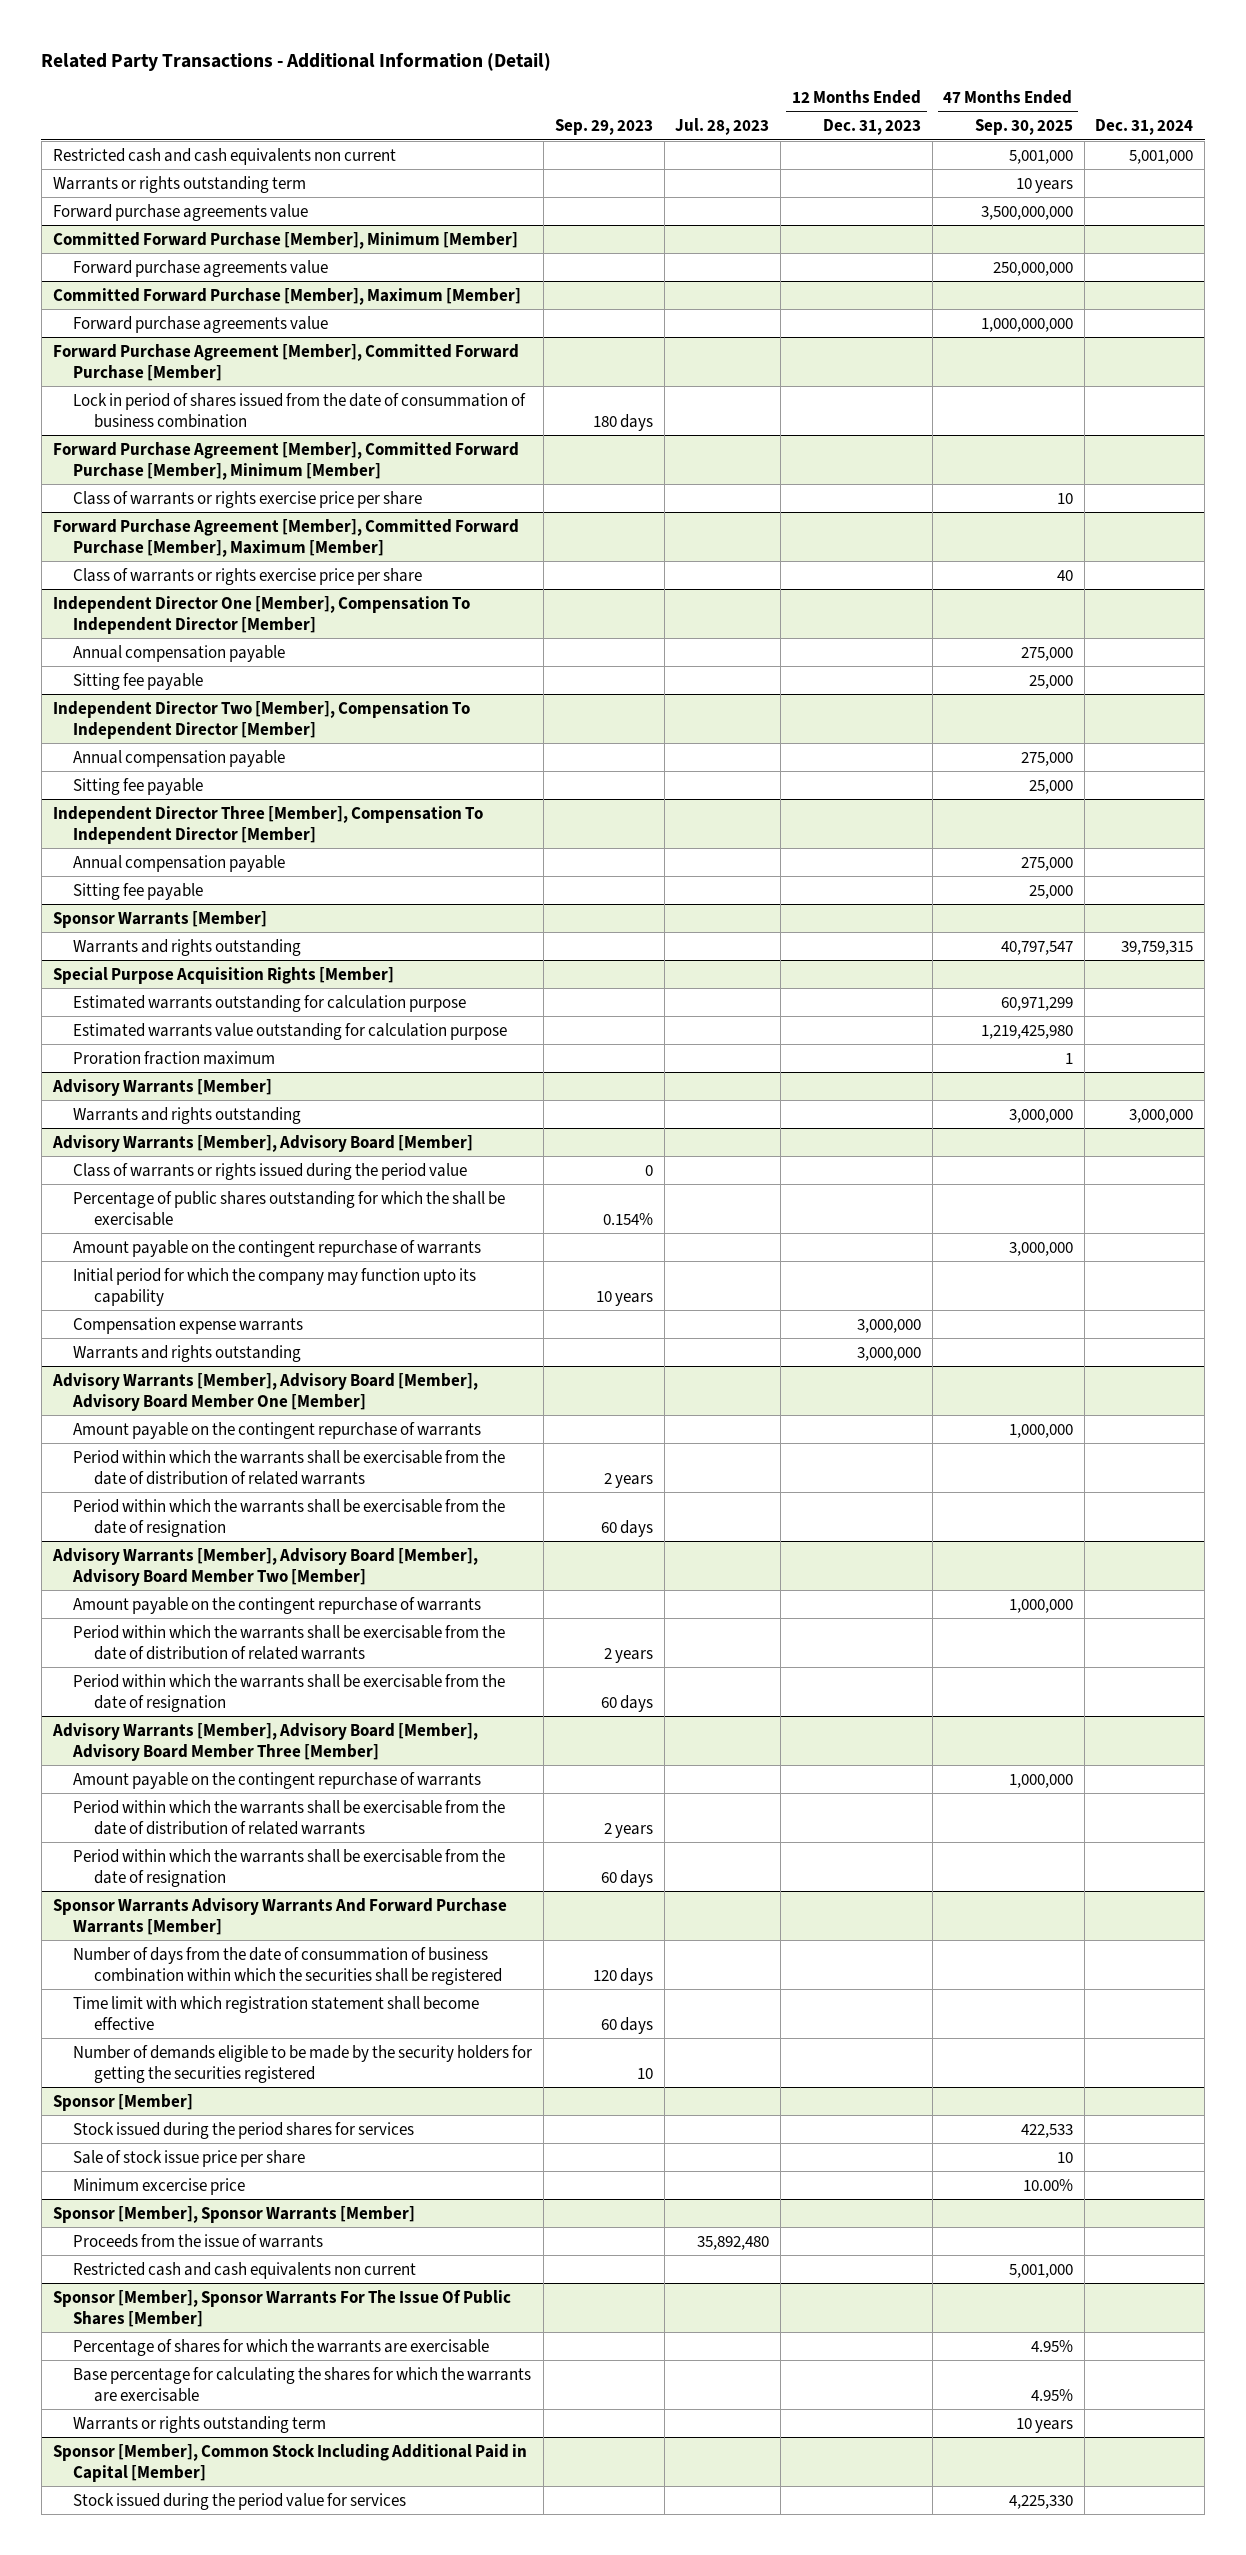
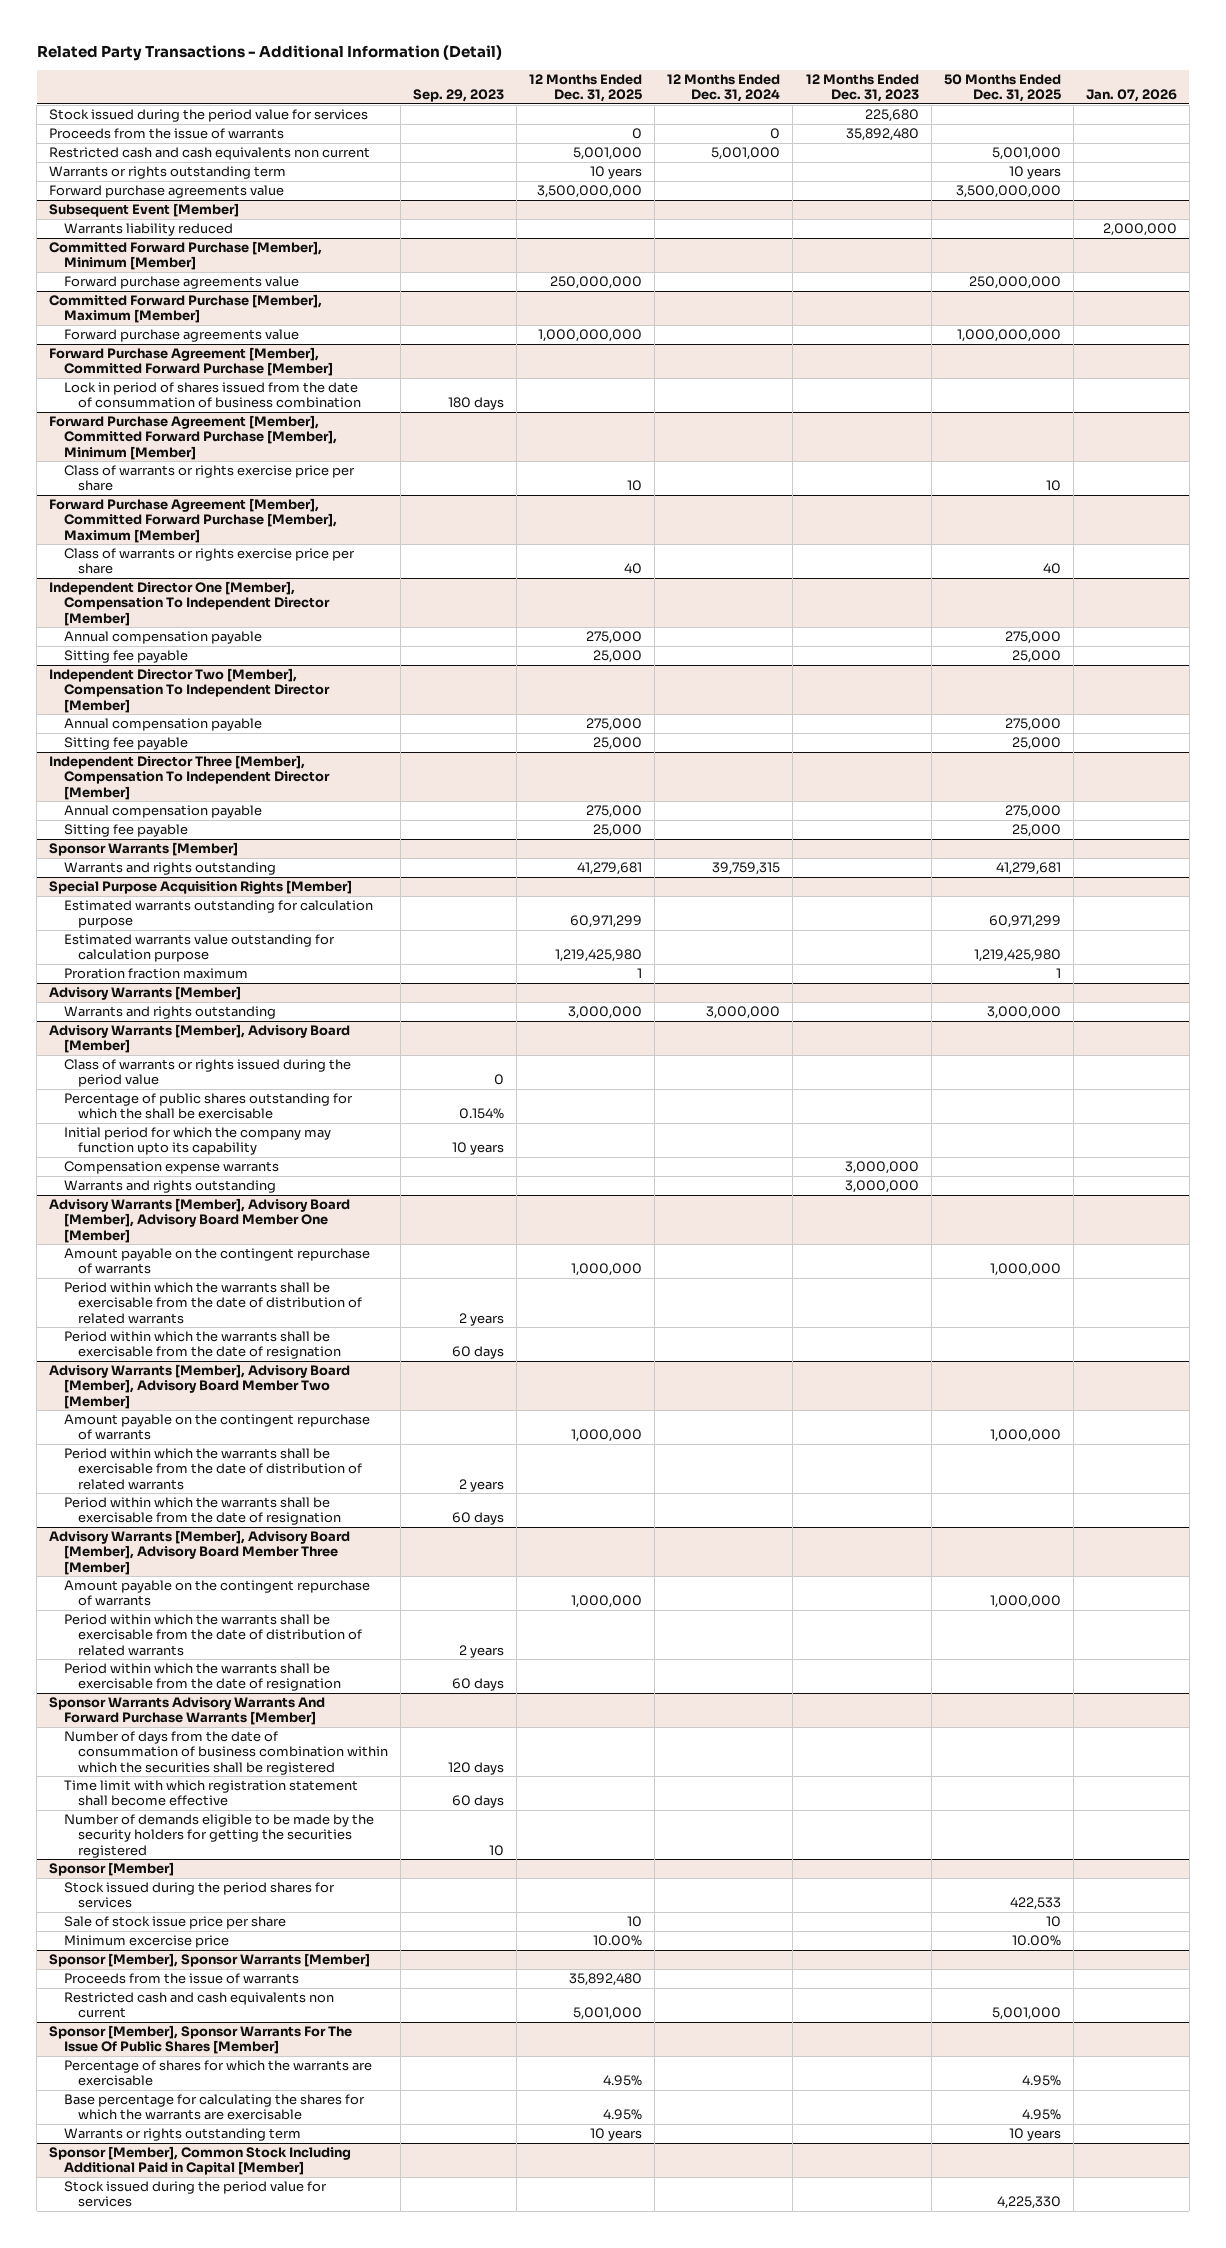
- | Sep. 29, 2023 | Jul. 28, 2023 | 12 Months Ended Dec. 31, 2023 | 47 Months Ended Sep. 30, 2025 | Dec. 31, 2024
+ | Sep. 29, 2023 | 12 Months Ended Dec. 31, 2025 | 12 Months Ended Dec. 31, 2024 | 12 Months Ended Dec. 31, 2023 | 50 Months Ended Dec. 31, 2025 | Jan. 07, 2026
+ Stock issued during the period value for services | | | | 225,680 | |
+ Proceeds from the issue of warrants | | 0 | 0 | 35,892,480 | |
+ Subsequent Event [Member]
+ Warrants liability reduced | | | | | | 2,000,000
@ Advisory Warrants [Member], Advisory Board [Member]
- Amount payable on the contingent repurchase of warrants | | | | 3,000,000 |

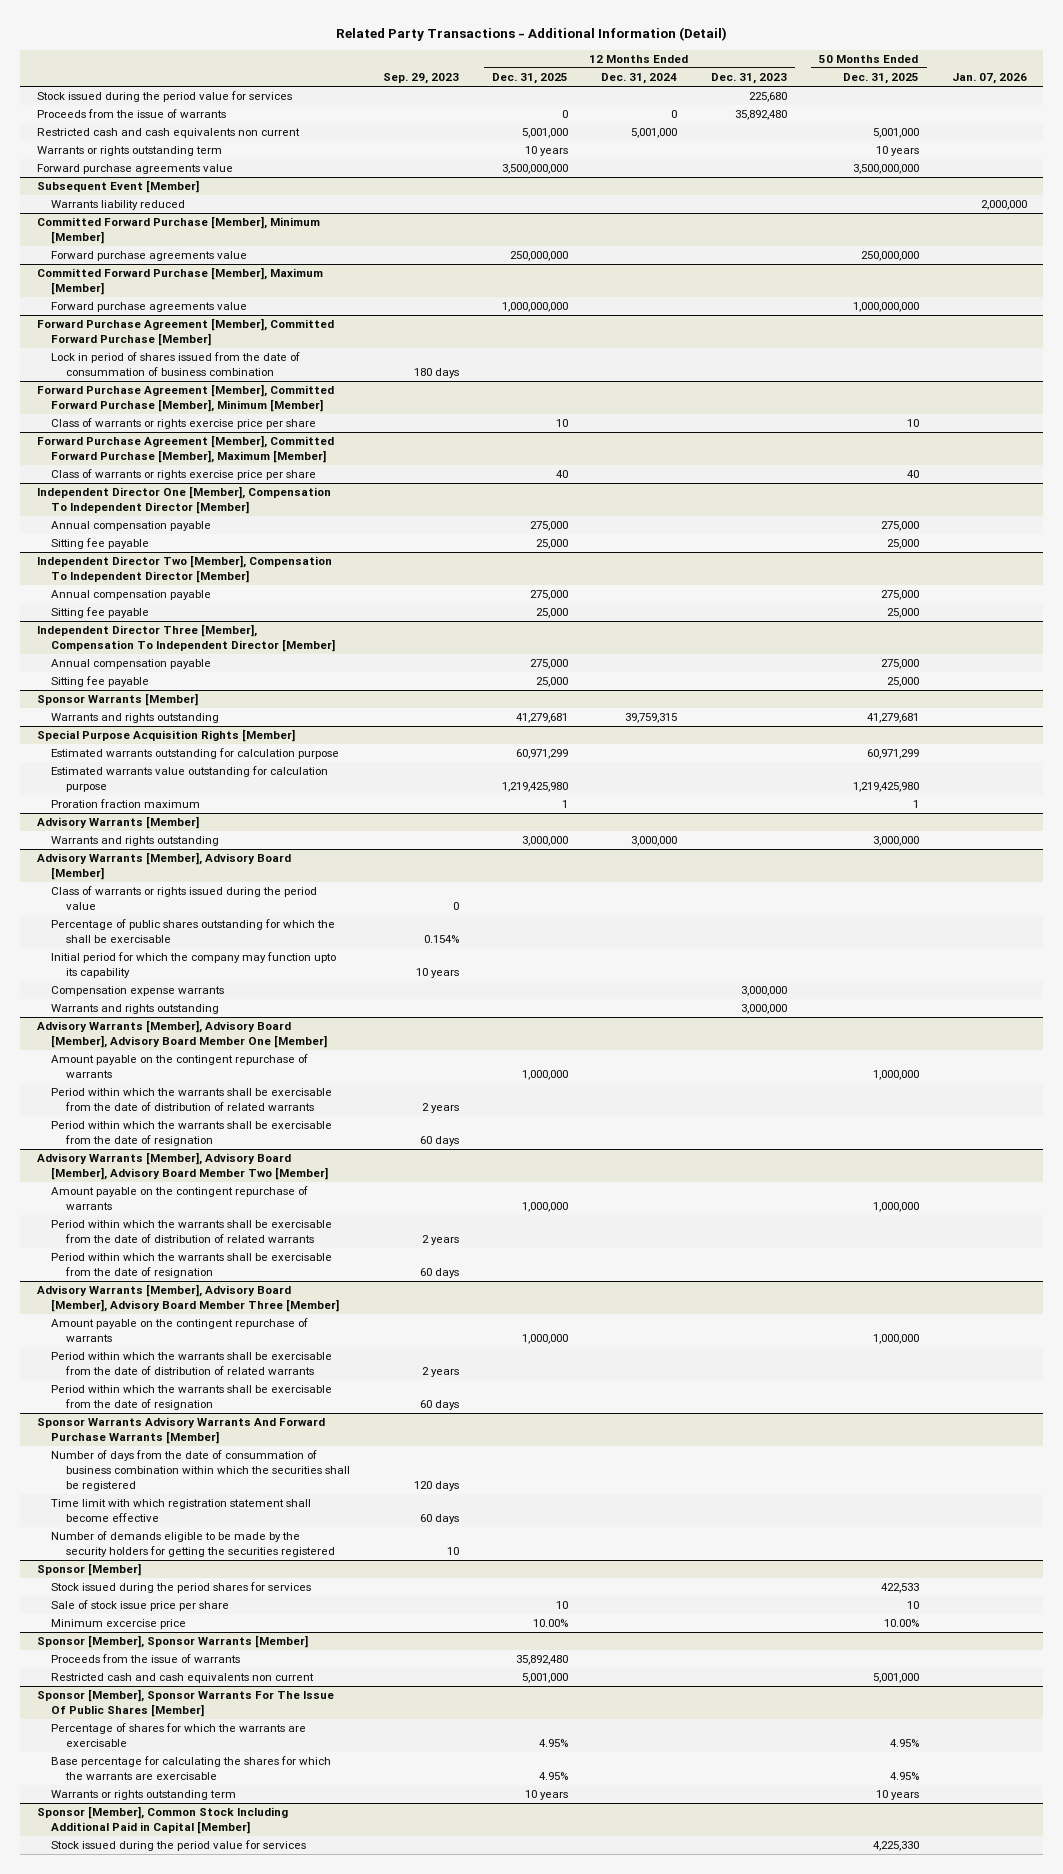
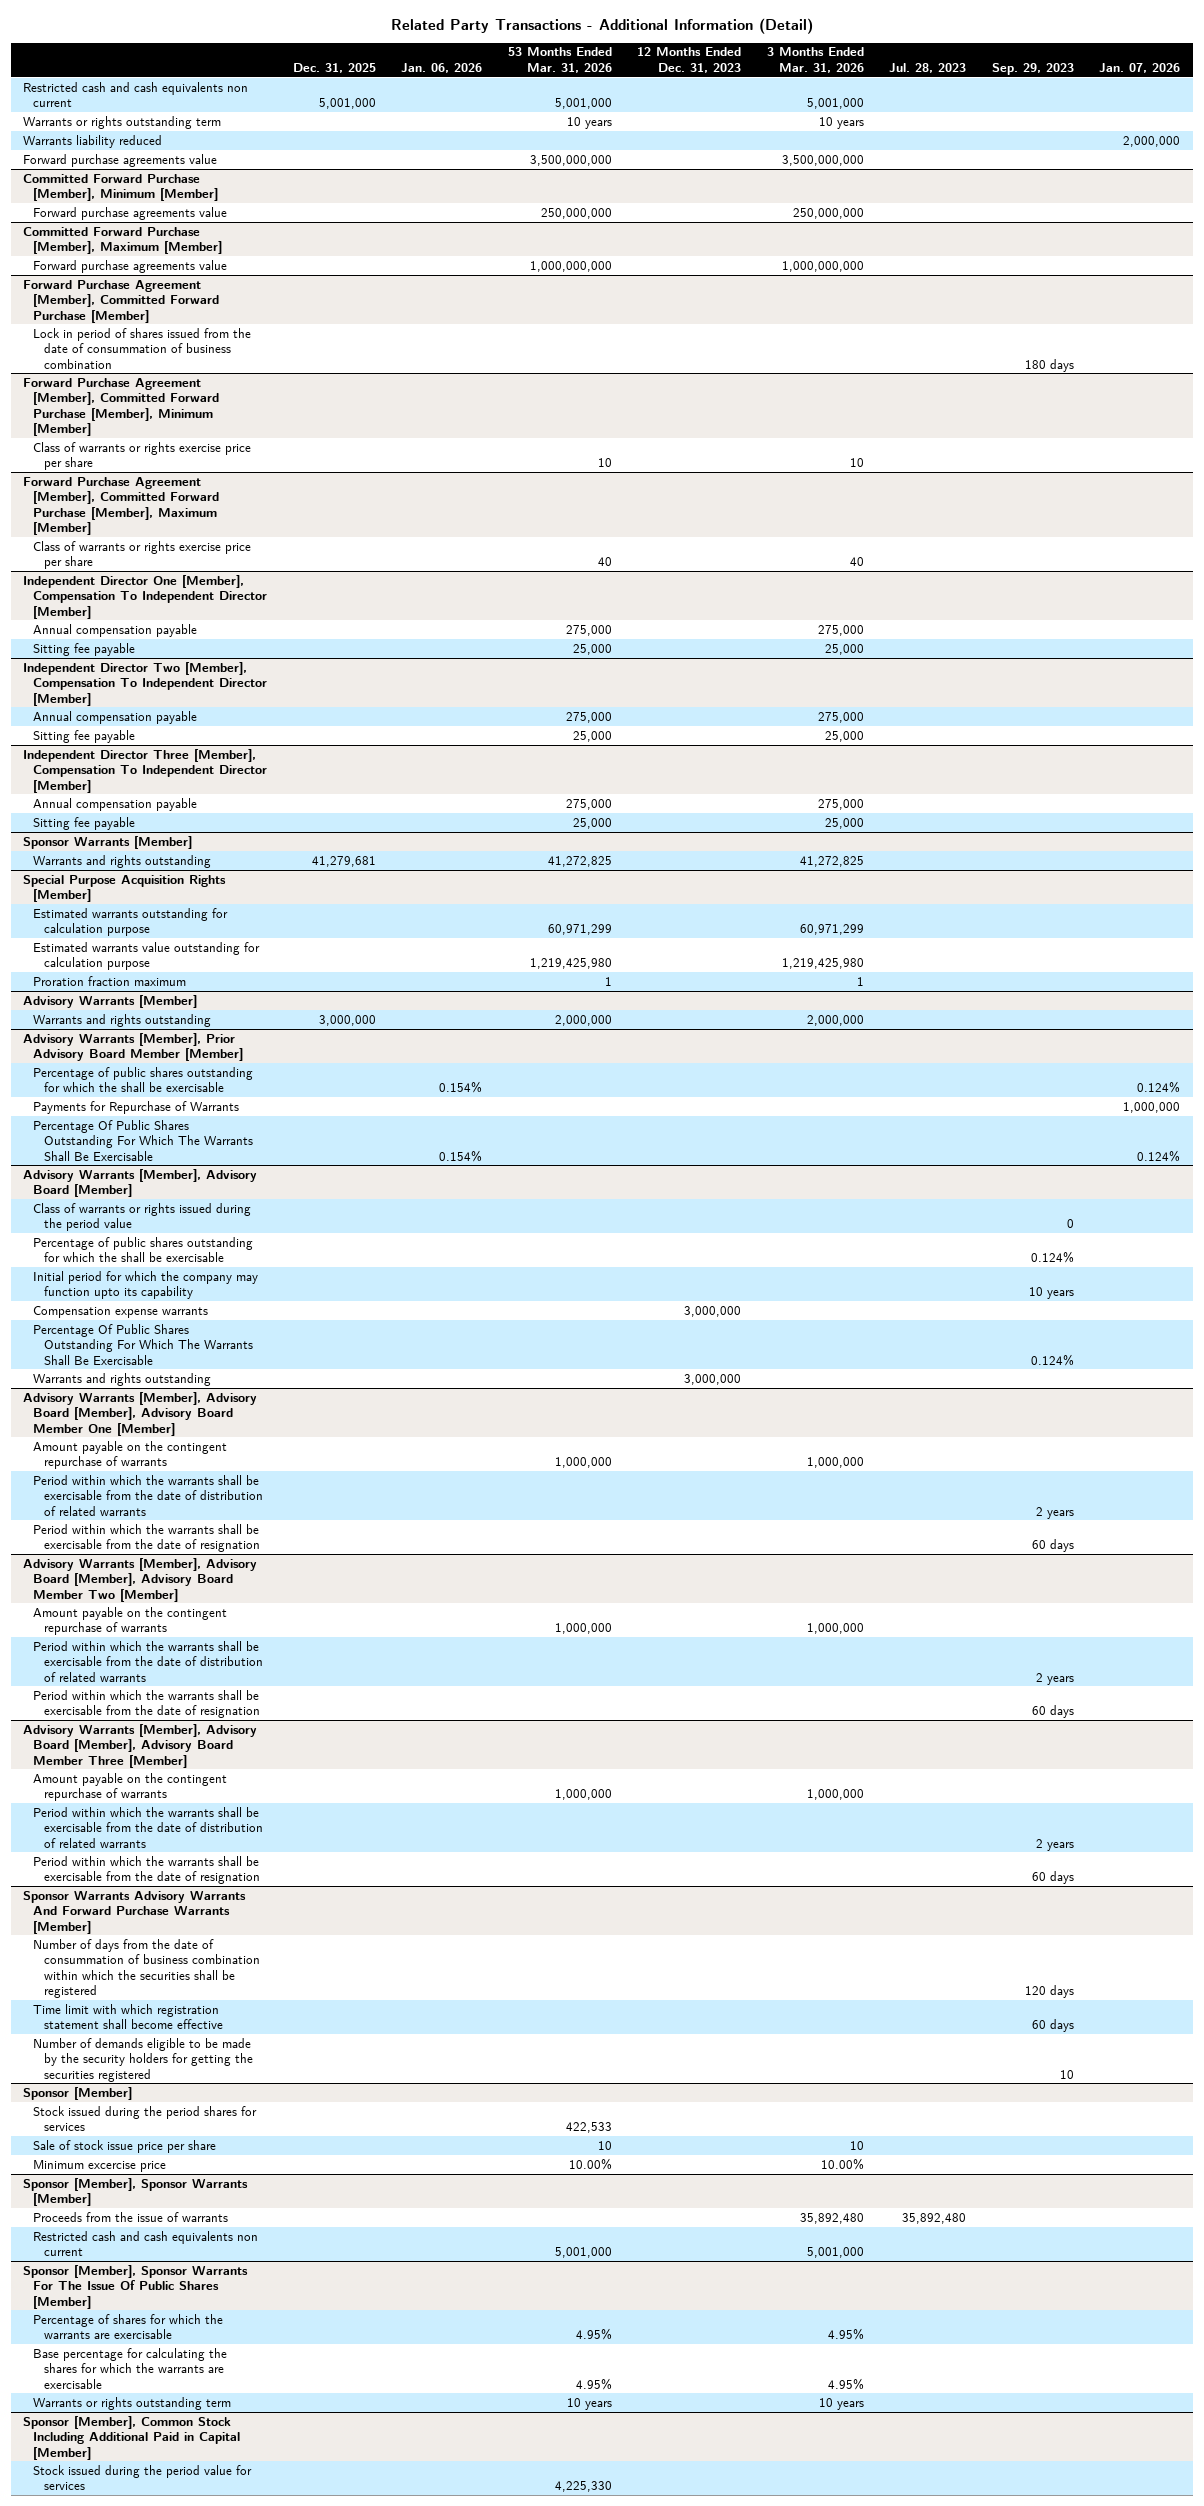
- | Sep. 29, 2023 | 12 Months Ended Dec. 31, 2025 | 12 Months Ended Dec. 31, 2024 | 12 Months Ended Dec. 31, 2023 | 50 Months Ended Dec. 31, 2025 | Jan. 07, 2026
+ | Dec. 31, 2025 | Jan. 06, 2026 | 53 Months Ended Mar. 31, 2026 | 12 Months Ended Dec. 31, 2023 | 3 Months Ended Mar. 31, 2026 | Jul. 28, 2023 | Sep. 29, 2023 | Jan. 07, 2026
- Stock issued during the period value for services | | | | 225,680 | |
- Proceeds from the issue of warrants | | 0 | 0 | 35,892,480 | |
+ Warrants liability reduced | | | | | | | | 2,000,000
- Subsequent Event [Member]
- Warrants liability reduced | | | | | | 2,000,000
+ Advisory Warrants [Member], Prior Advisory Board Member [Member]
+ Percentage of public shares outstanding for which the shall be exercisable | | 0.154% | | | | | | 0.124%
+ Payments for Repurchase of Warrants | | | | | | | | 1,000,000
+ Percentage Of Public Shares Outstanding For Which The Warrants Shall Be Exercisable | | 0.154% | | | | | | 0.124%
@ Advisory Warrants [Member], Advisory Board [Member]
- Percentage of public shares outstanding for which the shall be exercisable | 0.154% | | | | |
+ Percentage of public shares outstanding for which the shall be exercisable | | | | | | | 0.124% |
+ Percentage Of Public Shares Outstanding For Which The Warrants Shall Be Exercisable | | | | | | | 0.124% |

